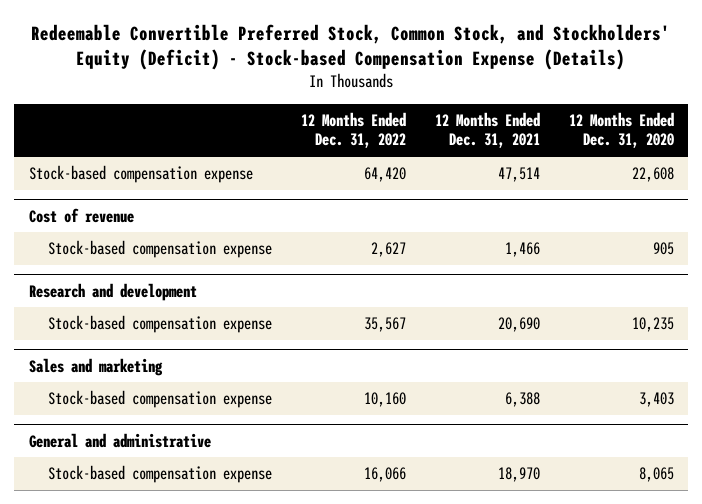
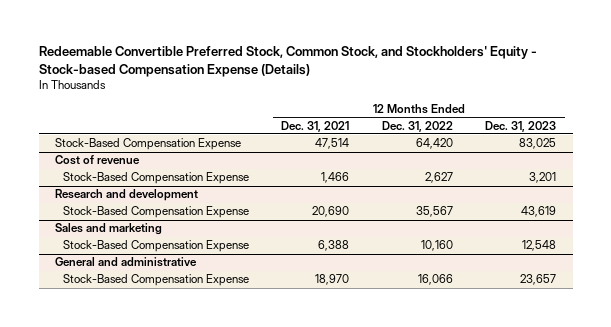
- Redeemable Convertible Preferred Stock, Common Stock, and Stockholders' Equity (Deficit) - Stock-based Compensation Expense (Details)
+ Redeemable Convertible Preferred Stock, Common Stock, and Stockholders' Equity - Stock-based Compensation Expense (Details)
- | 12 Months Ended Dec. 31, 2022 | 12 Months Ended Dec. 31, 2021 | 12 Months Ended Dec. 31, 2020
+ | 12 Months Ended Dec. 31, 2021 | 12 Months Ended Dec. 31, 2022 | 12 Months Ended Dec. 31, 2023
- Stock-based compensation expense | 64,420 | 47,514 | 22,608
+ Stock-Based Compensation Expense | 47,514 | 64,420 | 83,025
@ Cost of revenue
- Stock-based compensation expense | 2,627 | 1,466 | 905
+ Stock-Based Compensation Expense | 1,466 | 2,627 | 3,201
@ Research and development
- Stock-based compensation expense | 35,567 | 20,690 | 10,235
+ Stock-Based Compensation Expense | 20,690 | 35,567 | 43,619
@ Sales and marketing
- Stock-based compensation expense | 10,160 | 6,388 | 3,403
+ Stock-Based Compensation Expense | 6,388 | 10,160 | 12,548
@ General and administrative
- Stock-based compensation expense | 16,066 | 18,970 | 8,065
+ Stock-Based Compensation Expense | 18,970 | 16,066 | 23,657

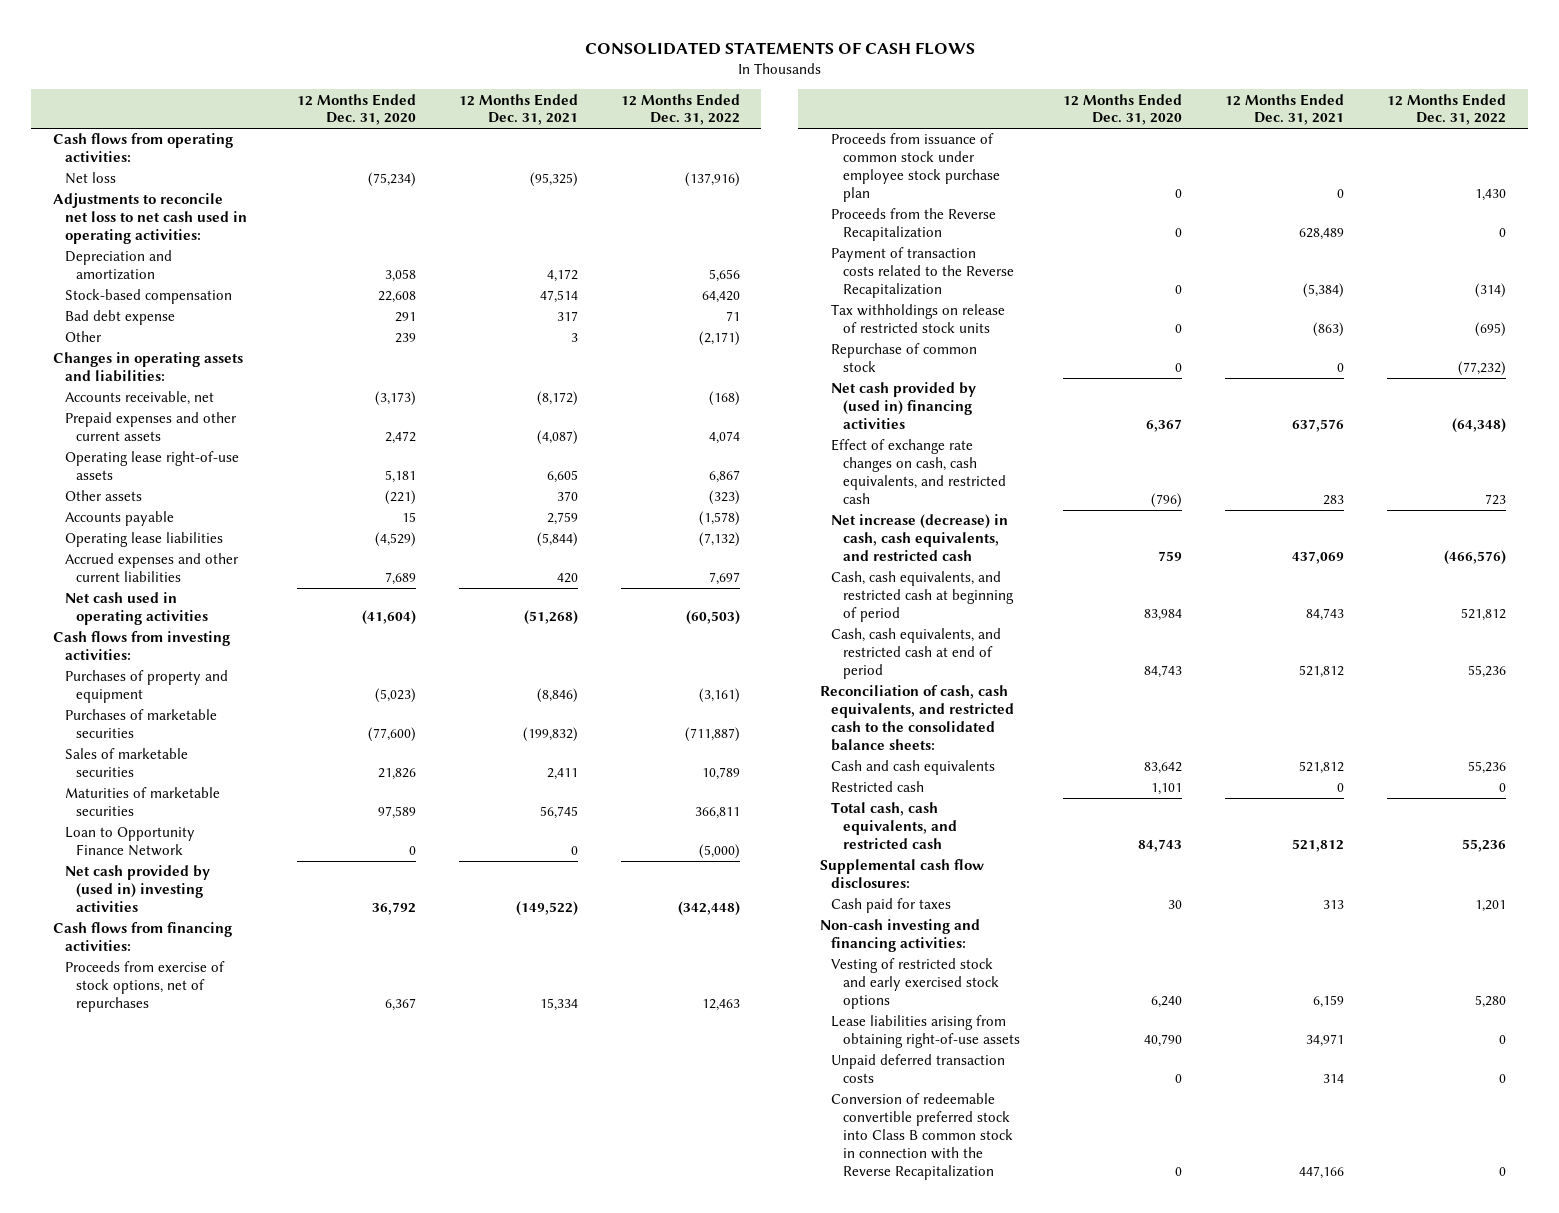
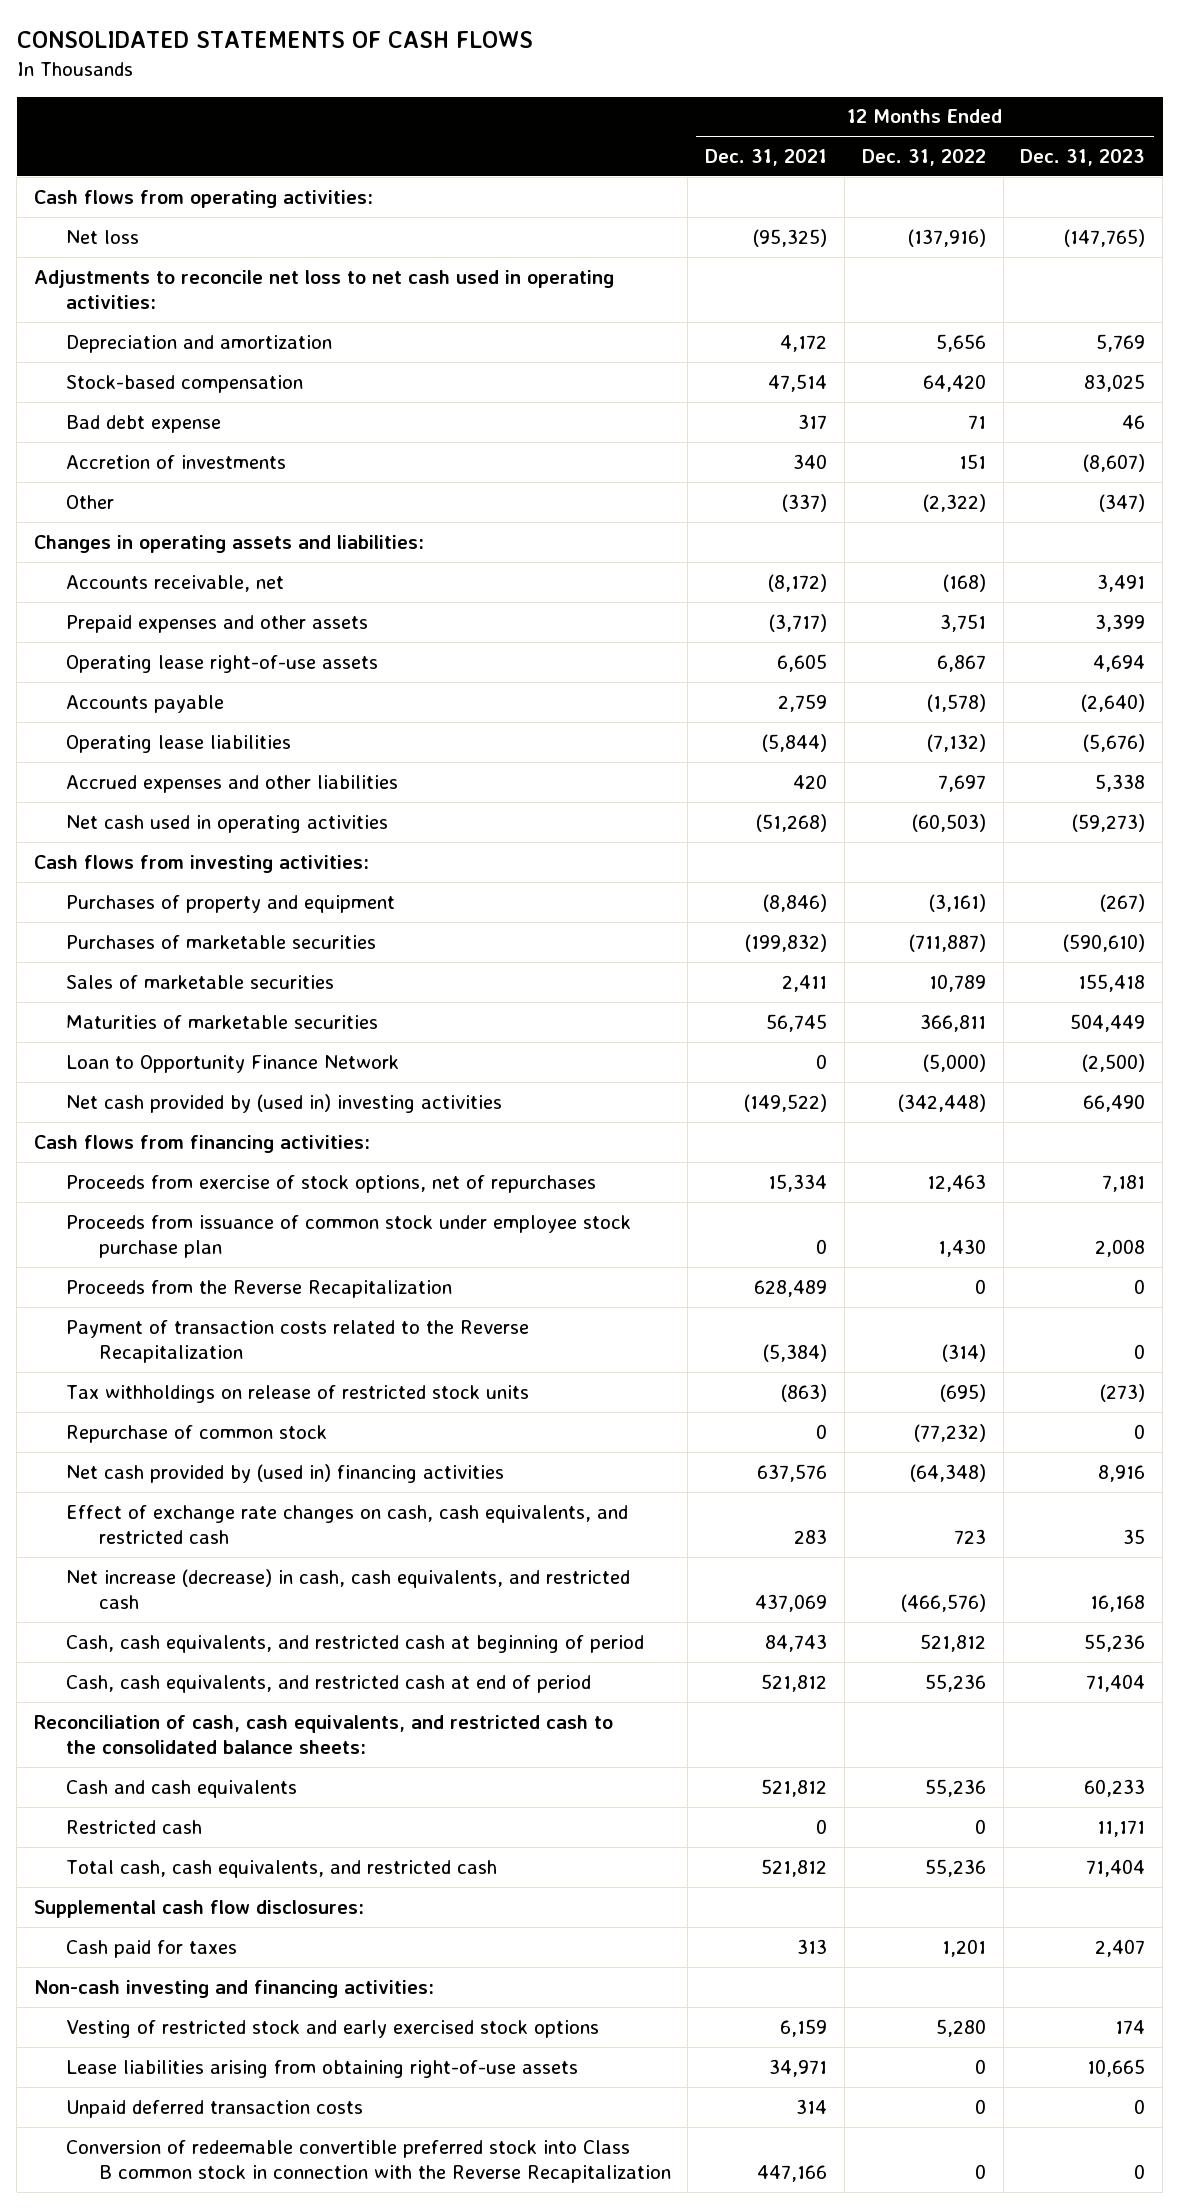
- | 12 Months Ended Dec. 31, 2020 | 12 Months Ended Dec. 31, 2021 | 12 Months Ended Dec. 31, 2022
+ | 12 Months Ended Dec. 31, 2021 | 12 Months Ended Dec. 31, 2022 | 12 Months Ended Dec. 31, 2023
- Other | 239 | 3 | (2,171)
+ Accretion of investments | 340 | 151 | (8,607)
+ Other | (337) | (2,322) | (347)
- Prepaid expenses and other current assets | 2,472 | (4,087) | 4,074
+ Prepaid expenses and other assets | (3,717) | 3,751 | 3,399
- Other assets | (221) | 370 | (323)
- Accrued expenses and other current liabilities | 7,689 | 420 | 7,697
+ Accrued expenses and other liabilities | 420 | 7,697 | 5,338

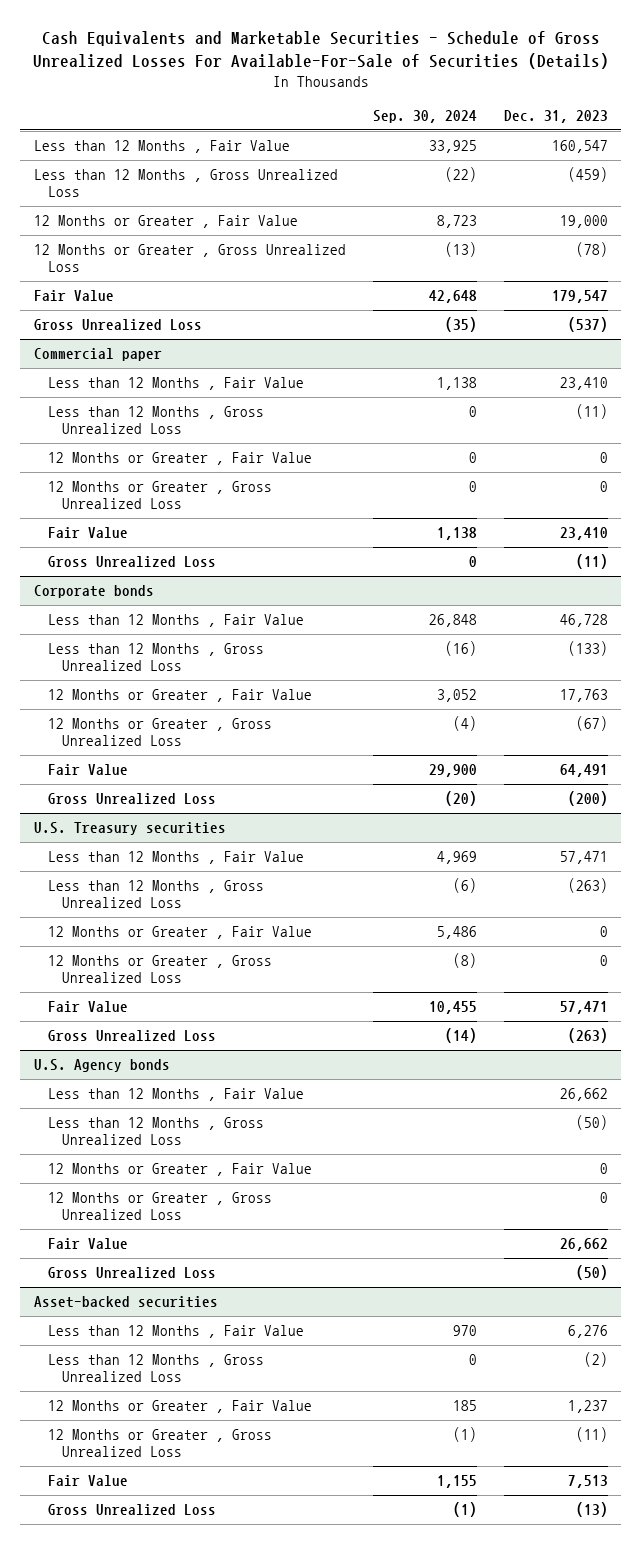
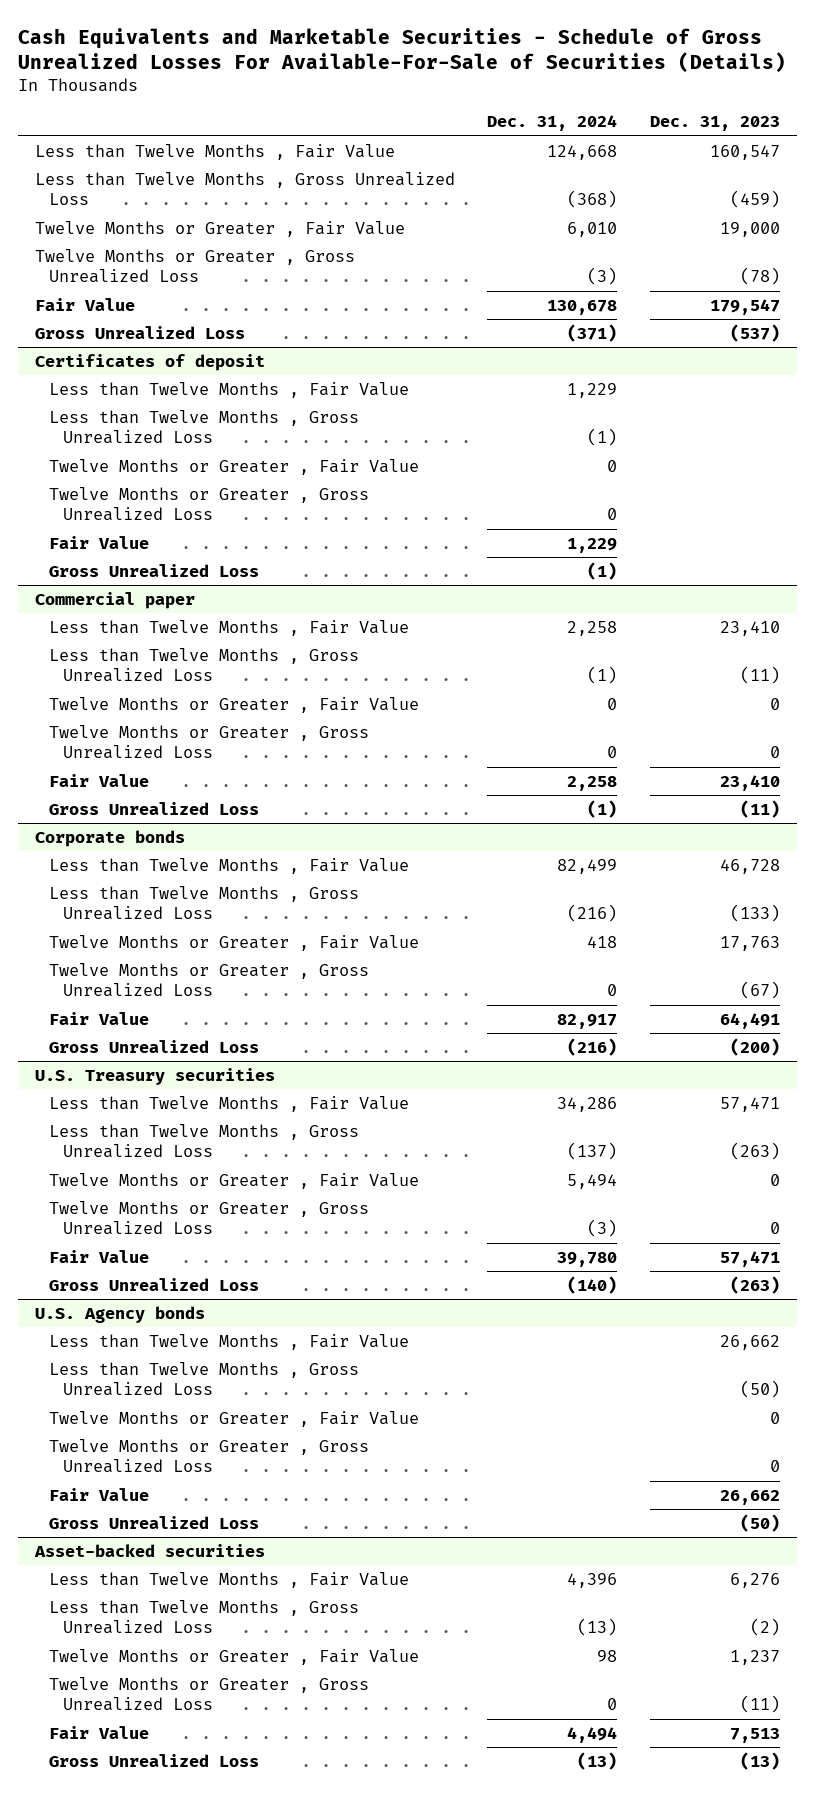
- | Sep. 30, 2024 | Dec. 31, 2023
+ | Dec. 31, 2024 | Dec. 31, 2023
- Less than 12 Months , Fair Value | 33,925 | 160,547
- Less than 12 Months , Gross Unrealized Loss | (22) | (459)
- 12 Months or Greater , Fair Value | 8,723 | 19,000
- 12 Months or Greater , Gross Unrealized Loss | (13) | (78)
+ Less than Twelve Months , Fair Value | 124,668 | 160,547
+ Less than Twelve Months , Gross Unrealized Loss | (368) | (459)
+ Twelve Months or Greater , Fair Value | 6,010 | 19,000
+ Twelve Months or Greater , Gross Unrealized Loss | (3) | (78)
+ Certificates of deposit
+ Less than Twelve Months , Fair Value | 1,229 |
+ Less than Twelve Months , Gross Unrealized Loss | (1) |
+ Twelve Months or Greater , Fair Value | 0 |
+ Twelve Months or Greater , Gross Unrealized Loss | 0 |
+ Fair Value | 1,229 |
+ Gross Unrealized Loss | (1) |
@ Commercial paper
- Less than 12 Months , Fair Value | 1,138 | 23,410
- Less than 12 Months , Gross Unrealized Loss | 0 | (11)
- 12 Months or Greater , Fair Value | 0 | 0
- 12 Months or Greater , Gross Unrealized Loss | 0 | 0
+ Less than Twelve Months , Fair Value | 2,258 | 23,410
+ Less than Twelve Months , Gross Unrealized Loss | (1) | (11)
+ Twelve Months or Greater , Fair Value | 0 | 0
+ Twelve Months or Greater , Gross Unrealized Loss | 0 | 0
@ Corporate bonds
- Less than 12 Months , Fair Value | 26,848 | 46,728
- Less than 12 Months , Gross Unrealized Loss | (16) | (133)
- 12 Months or Greater , Fair Value | 3,052 | 17,763
- 12 Months or Greater , Gross Unrealized Loss | (4) | (67)
+ Less than Twelve Months , Fair Value | 82,499 | 46,728
+ Less than Twelve Months , Gross Unrealized Loss | (216) | (133)
+ Twelve Months or Greater , Fair Value | 418 | 17,763
+ Twelve Months or Greater , Gross Unrealized Loss | 0 | (67)
@ U.S. Treasury securities
- Less than 12 Months , Fair Value | 4,969 | 57,471
- Less than 12 Months , Gross Unrealized Loss | (6) | (263)
- 12 Months or Greater , Fair Value | 5,486 | 0
- 12 Months or Greater , Gross Unrealized Loss | (8) | 0
+ Less than Twelve Months , Fair Value | 34,286 | 57,471
+ Less than Twelve Months , Gross Unrealized Loss | (137) | (263)
+ Twelve Months or Greater , Fair Value | 5,494 | 0
+ Twelve Months or Greater , Gross Unrealized Loss | (3) | 0
@ U.S. Agency bonds
- Less than 12 Months , Fair Value | | 26,662
- Less than 12 Months , Gross Unrealized Loss | | (50)
- 12 Months or Greater , Fair Value | | 0
- 12 Months or Greater , Gross Unrealized Loss | | 0
+ Less than Twelve Months , Fair Value | | 26,662
+ Less than Twelve Months , Gross Unrealized Loss | | (50)
+ Twelve Months or Greater , Fair Value | | 0
+ Twelve Months or Greater , Gross Unrealized Loss | | 0
@ Asset-backed securities
- Less than 12 Months , Fair Value | 970 | 6,276
- Less than 12 Months , Gross Unrealized Loss | 0 | (2)
- 12 Months or Greater , Fair Value | 185 | 1,237
- 12 Months or Greater , Gross Unrealized Loss | (1) | (11)
+ Less than Twelve Months , Fair Value | 4,396 | 6,276
+ Less than Twelve Months , Gross Unrealized Loss | (13) | (2)
+ Twelve Months or Greater , Fair Value | 98 | 1,237
+ Twelve Months or Greater , Gross Unrealized Loss | 0 | (11)

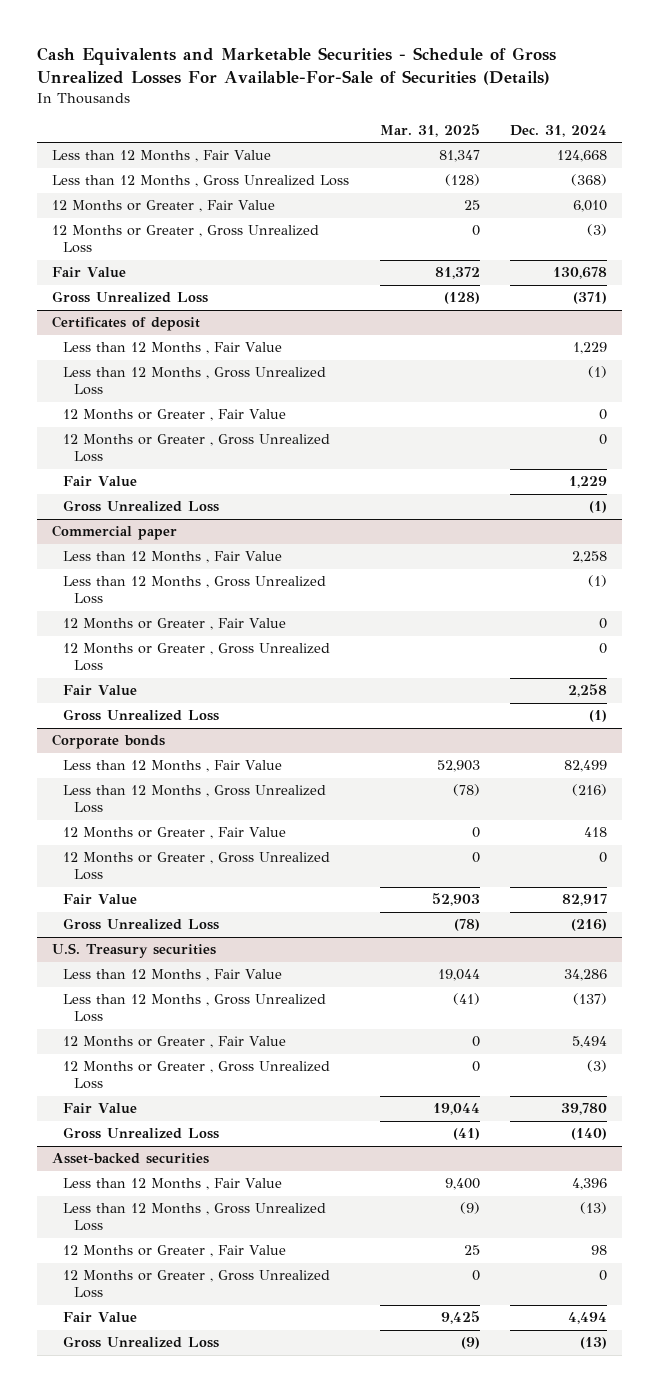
- | Dec. 31, 2024 | Dec. 31, 2023
+ | Mar. 31, 2025 | Dec. 31, 2024
- Less than Twelve Months , Fair Value | 124,668 | 160,547
- Less than Twelve Months , Gross Unrealized Loss | (368) | (459)
- Twelve Months or Greater , Fair Value | 6,010 | 19,000
- Twelve Months or Greater , Gross Unrealized Loss | (3) | (78)
+ Less than 12 Months , Fair Value | 81,347 | 124,668
+ Less than 12 Months , Gross Unrealized Loss | (128) | (368)
+ 12 Months or Greater , Fair Value | 25 | 6,010
+ 12 Months or Greater , Gross Unrealized Loss | 0 | (3)
@ Certificates of deposit
- Less than Twelve Months , Fair Value | 1,229 |
- Less than Twelve Months , Gross Unrealized Loss | (1) |
- Twelve Months or Greater , Fair Value | 0 |
- Twelve Months or Greater , Gross Unrealized Loss | 0 |
+ Less than 12 Months , Fair Value | | 1,229
+ Less than 12 Months , Gross Unrealized Loss | | (1)
+ 12 Months or Greater , Fair Value | | 0
+ 12 Months or Greater , Gross Unrealized Loss | | 0
@ Commercial paper
- Less than Twelve Months , Fair Value | 2,258 | 23,410
- Less than Twelve Months , Gross Unrealized Loss | (1) | (11)
- Twelve Months or Greater , Fair Value | 0 | 0
- Twelve Months or Greater , Gross Unrealized Loss | 0 | 0
+ Less than 12 Months , Fair Value | | 2,258
+ Less than 12 Months , Gross Unrealized Loss | | (1)
+ 12 Months or Greater , Fair Value | | 0
+ 12 Months or Greater , Gross Unrealized Loss | | 0
@ Corporate bonds
- Less than Twelve Months , Fair Value | 82,499 | 46,728
- Less than Twelve Months , Gross Unrealized Loss | (216) | (133)
- Twelve Months or Greater , Fair Value | 418 | 17,763
- Twelve Months or Greater , Gross Unrealized Loss | 0 | (67)
+ Less than 12 Months , Fair Value | 52,903 | 82,499
+ Less than 12 Months , Gross Unrealized Loss | (78) | (216)
+ 12 Months or Greater , Fair Value | 0 | 418
+ 12 Months or Greater , Gross Unrealized Loss | 0 | 0
@ U.S. Treasury securities
- Less than Twelve Months , Fair Value | 34,286 | 57,471
- Less than Twelve Months , Gross Unrealized Loss | (137) | (263)
- Twelve Months or Greater , Fair Value | 5,494 | 0
- Twelve Months or Greater , Gross Unrealized Loss | (3) | 0
+ Less than 12 Months , Fair Value | 19,044 | 34,286
+ Less than 12 Months , Gross Unrealized Loss | (41) | (137)
+ 12 Months or Greater , Fair Value | 0 | 5,494
+ 12 Months or Greater , Gross Unrealized Loss | 0 | (3)
- U.S. Agency bonds
- Less than Twelve Months , Fair Value | | 26,662
- Less than Twelve Months , Gross Unrealized Loss | | (50)
- Twelve Months or Greater , Fair Value | | 0
- Twelve Months or Greater , Gross Unrealized Loss | | 0
- Fair Value | | 26,662
- Gross Unrealized Loss | | (50)
@ Asset-backed securities
- Less than Twelve Months , Fair Value | 4,396 | 6,276
- Less than Twelve Months , Gross Unrealized Loss | (13) | (2)
- Twelve Months or Greater , Fair Value | 98 | 1,237
- Twelve Months or Greater , Gross Unrealized Loss | 0 | (11)
+ Less than 12 Months , Fair Value | 9,400 | 4,396
+ Less than 12 Months , Gross Unrealized Loss | (9) | (13)
+ 12 Months or Greater , Fair Value | 25 | 98
+ 12 Months or Greater , Gross Unrealized Loss | 0 | 0

